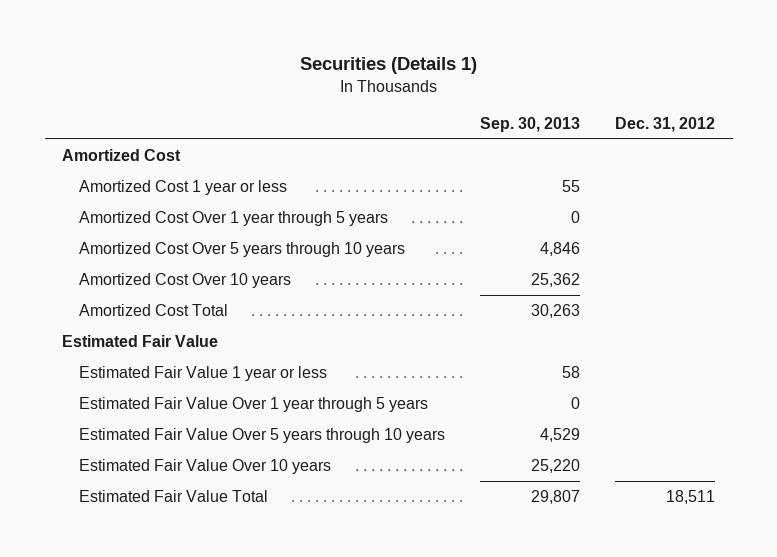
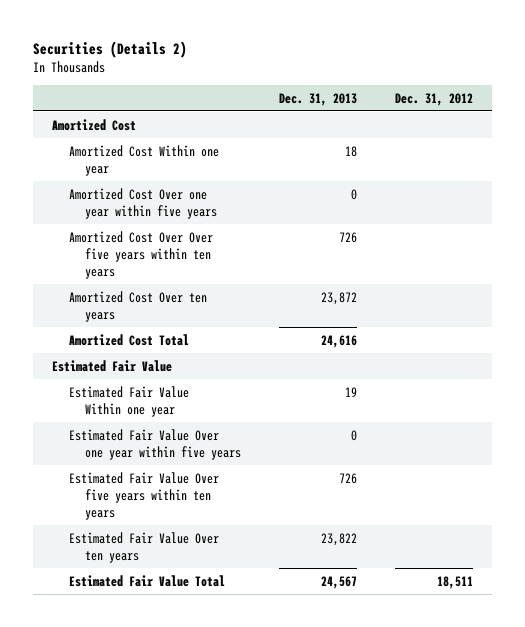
- Securities (Details 1)
+ Securities (Details 2)
- | Sep. 30, 2013 | Dec. 31, 2012
+ | Dec. 31, 2013 | Dec. 31, 2012
- Amortized Cost 1 year or less | 55 |
- Amortized Cost Over 1 year through 5 years | 0 |
- Amortized Cost Over 5 years through 10 years | 4,846 |
- Amortized Cost Over 10 years | 25,362 |
+ Amortized Cost Within one year | 18 |
+ Amortized Cost Over one year within five years | 0 |
+ Amortized Cost Over Over five years within ten years | 726 |
+ Amortized Cost Over ten years | 23,872 |
- Estimated Fair Value 1 year or less | 58 |
- Estimated Fair Value Over 1 year through 5 years | 0 |
- Estimated Fair Value Over 5 years through 10 years | 4,529 |
- Estimated Fair Value Over 10 years | 25,220 |
+ Estimated Fair Value Within one year | 19 |
+ Estimated Fair Value Over one year within five years | 0 |
+ Estimated Fair Value Over five years within ten years | 726 |
+ Estimated Fair Value Over ten years | 23,822 |

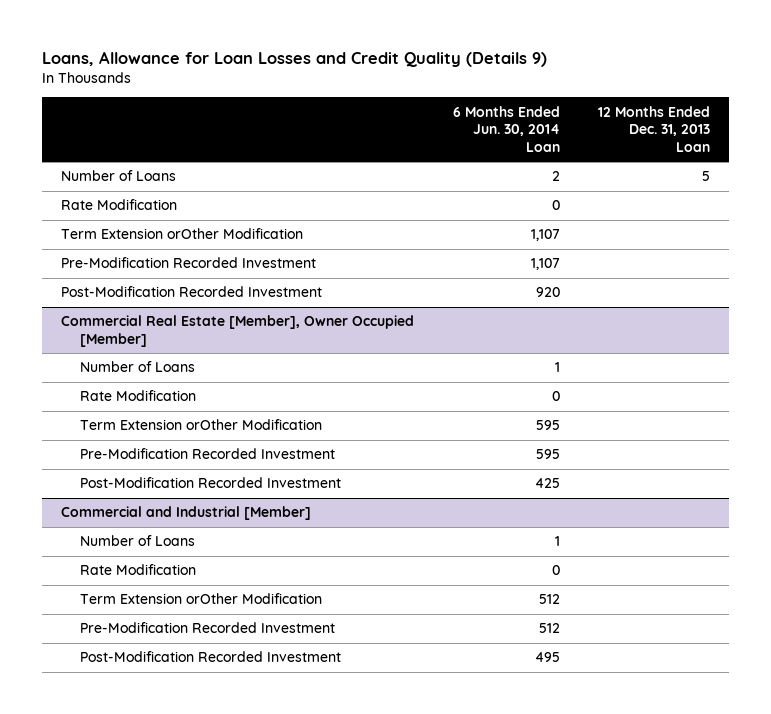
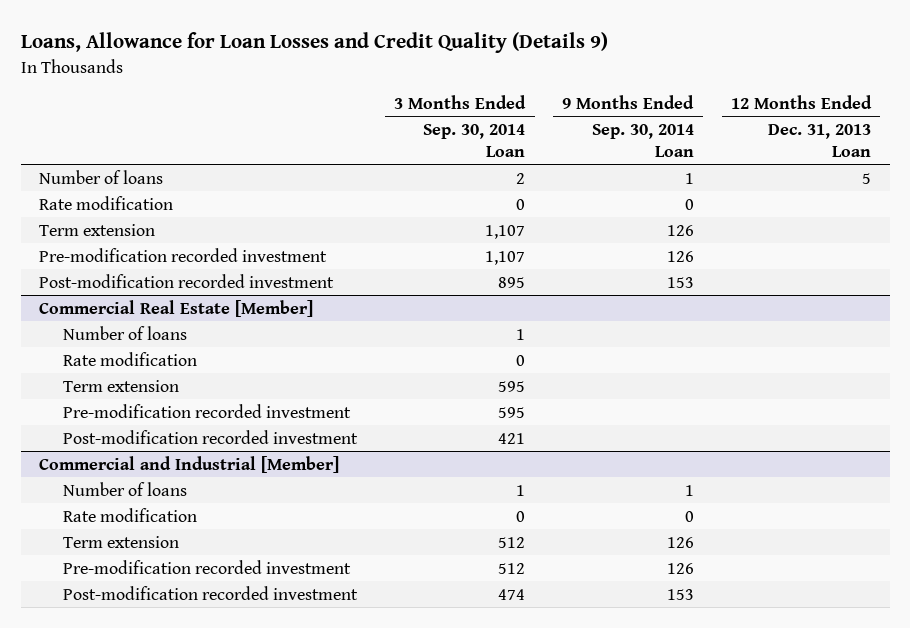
- | 6 Months Ended Jun. 30, 2014 Loan | 12 Months Ended Dec. 31, 2013 Loan
+ | 3 Months Ended Sep. 30, 2014 Loan | 9 Months Ended Sep. 30, 2014 Loan | 12 Months Ended Dec. 31, 2013 Loan
- Number of Loans | 2 | 5
- Rate Modification | 0 |
- Term Extension orOther Modification | 1,107 |
- Pre-Modification Recorded Investment | 1,107 |
- Post-Modification Recorded Investment | 920 |
- Commercial Real Estate [Member], Owner Occupied [Member]
- Number of Loans | 1 |
- Rate Modification | 0 |
- Term Extension orOther Modification | 595 |
- Pre-Modification Recorded Investment | 595 |
- Post-Modification Recorded Investment | 425 |
+ Number of loans | 2 | 1 | 5
+ Rate modification | 0 | 0 |
+ Term extension | 1,107 | 126 |
+ Pre-modification recorded investment | 1,107 | 126 |
+ Post-modification recorded investment | 895 | 153 |
+ Commercial Real Estate [Member]
+ Number of loans | 1 | |
+ Rate modification | 0 | |
+ Term extension | 595 | |
+ Pre-modification recorded investment | 595 | |
+ Post-modification recorded investment | 421 | |
@ Commercial and Industrial [Member]
- Number of Loans | 1 |
- Rate Modification | 0 |
- Term Extension orOther Modification | 512 |
- Pre-Modification Recorded Investment | 512 |
- Post-Modification Recorded Investment | 495 |
+ Number of loans | 1 | 1 |
+ Rate modification | 0 | 0 |
+ Term extension | 512 | 126 |
+ Pre-modification recorded investment | 512 | 126 |
+ Post-modification recorded investment | 474 | 153 |

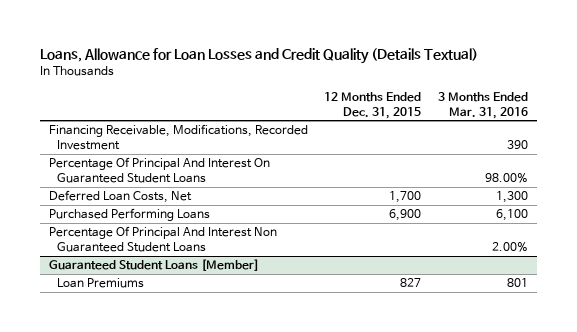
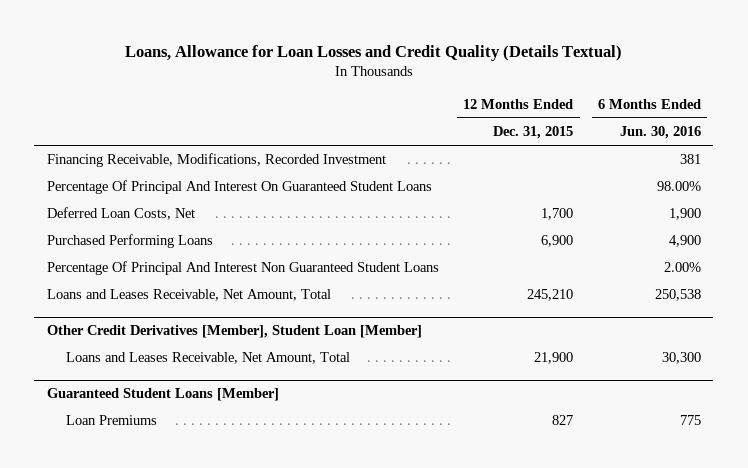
- | 12 Months Ended Dec. 31, 2015 | 3 Months Ended Mar. 31, 2016
+ | 12 Months Ended Dec. 31, 2015 | 6 Months Ended Jun. 30, 2016
+ Loans and Leases Receivable, Net Amount, Total | 245,210 | 250,538
+ Other Credit Derivatives [Member], Student Loan [Member]
+ Loans and Leases Receivable, Net Amount, Total | 21,900 | 30,300

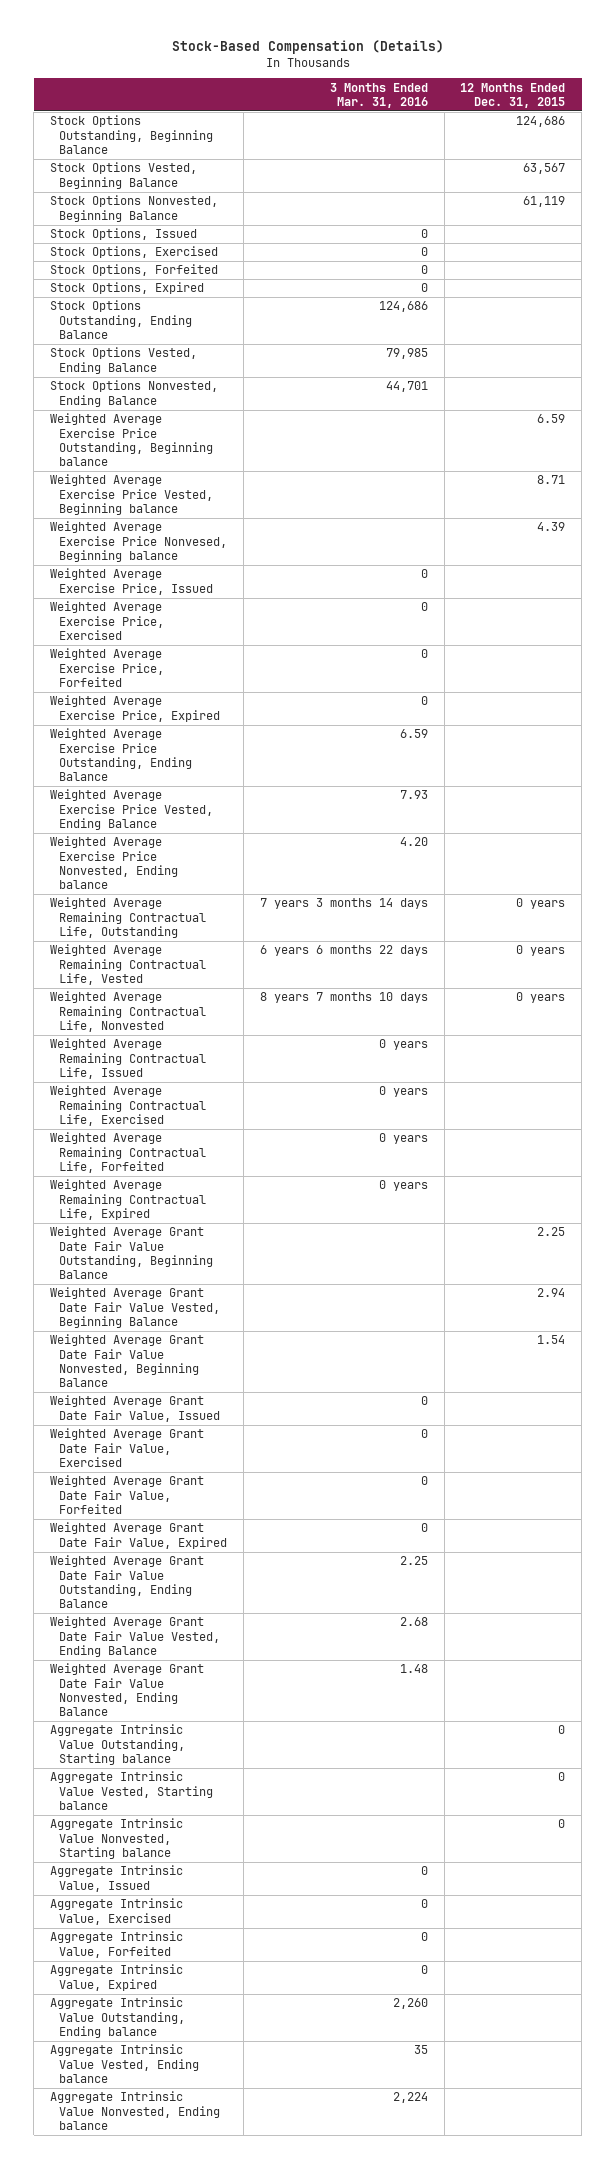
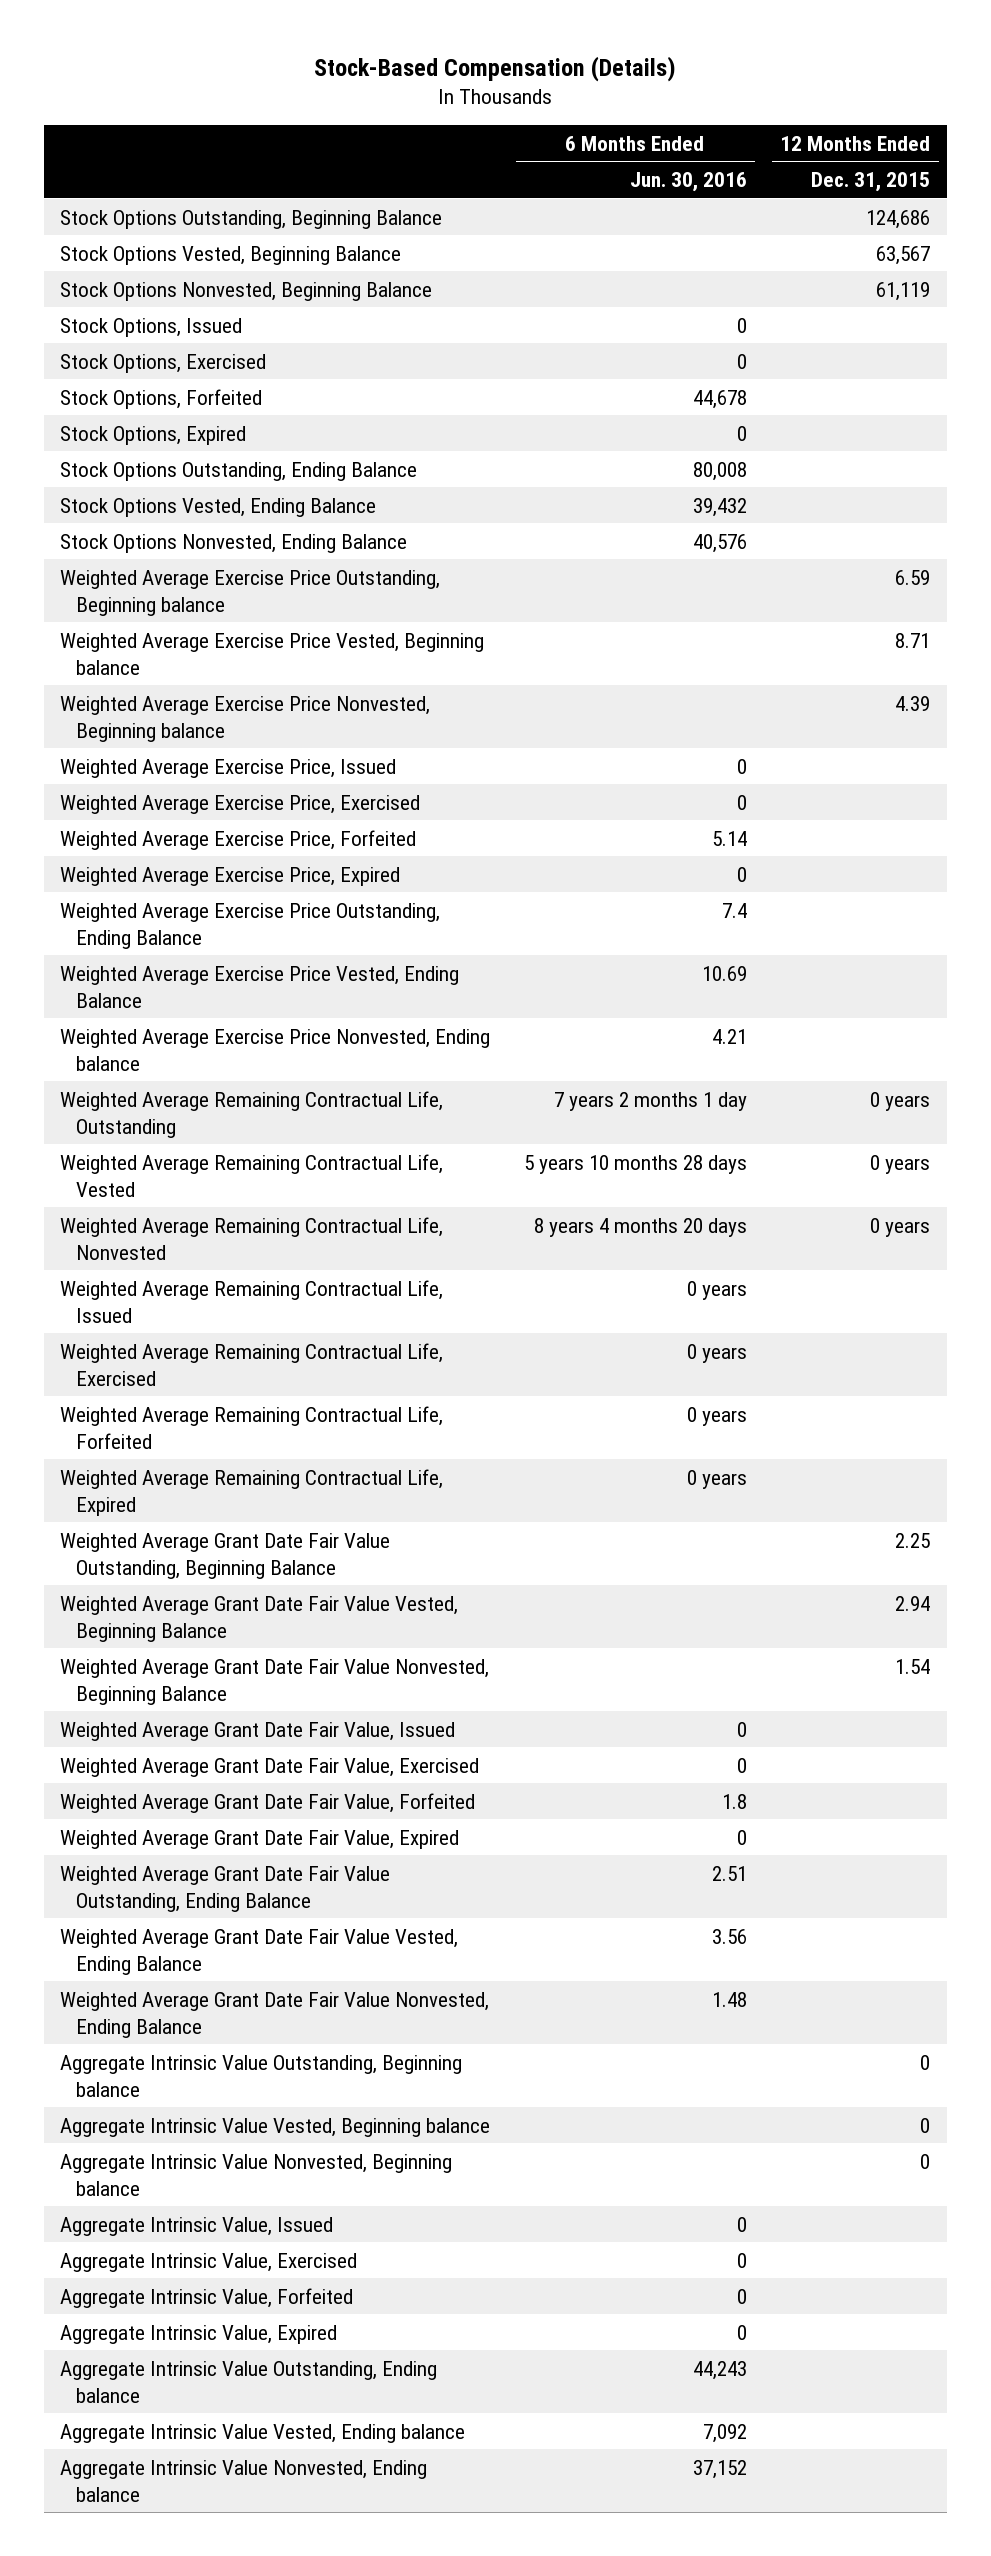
- | 3 Months Ended Mar. 31, 2016 | 12 Months Ended Dec. 31, 2015
+ | 6 Months Ended Jun. 30, 2016 | 12 Months Ended Dec. 31, 2015
- Weighted Average Exercise Price Nonvesed, Beginning balance | | 4.39
+ Weighted Average Exercise Price Nonvested, Beginning balance | | 4.39
- Aggregate Intrinsic Value Outstanding, Starting balance | | 0
- Aggregate Intrinsic Value Vested, Starting balance | | 0
- Aggregate Intrinsic Value Nonvested, Starting balance | | 0
+ Aggregate Intrinsic Value Outstanding, Beginning balance | | 0
+ Aggregate Intrinsic Value Vested, Beginning balance | | 0
+ Aggregate Intrinsic Value Nonvested, Beginning balance | | 0

